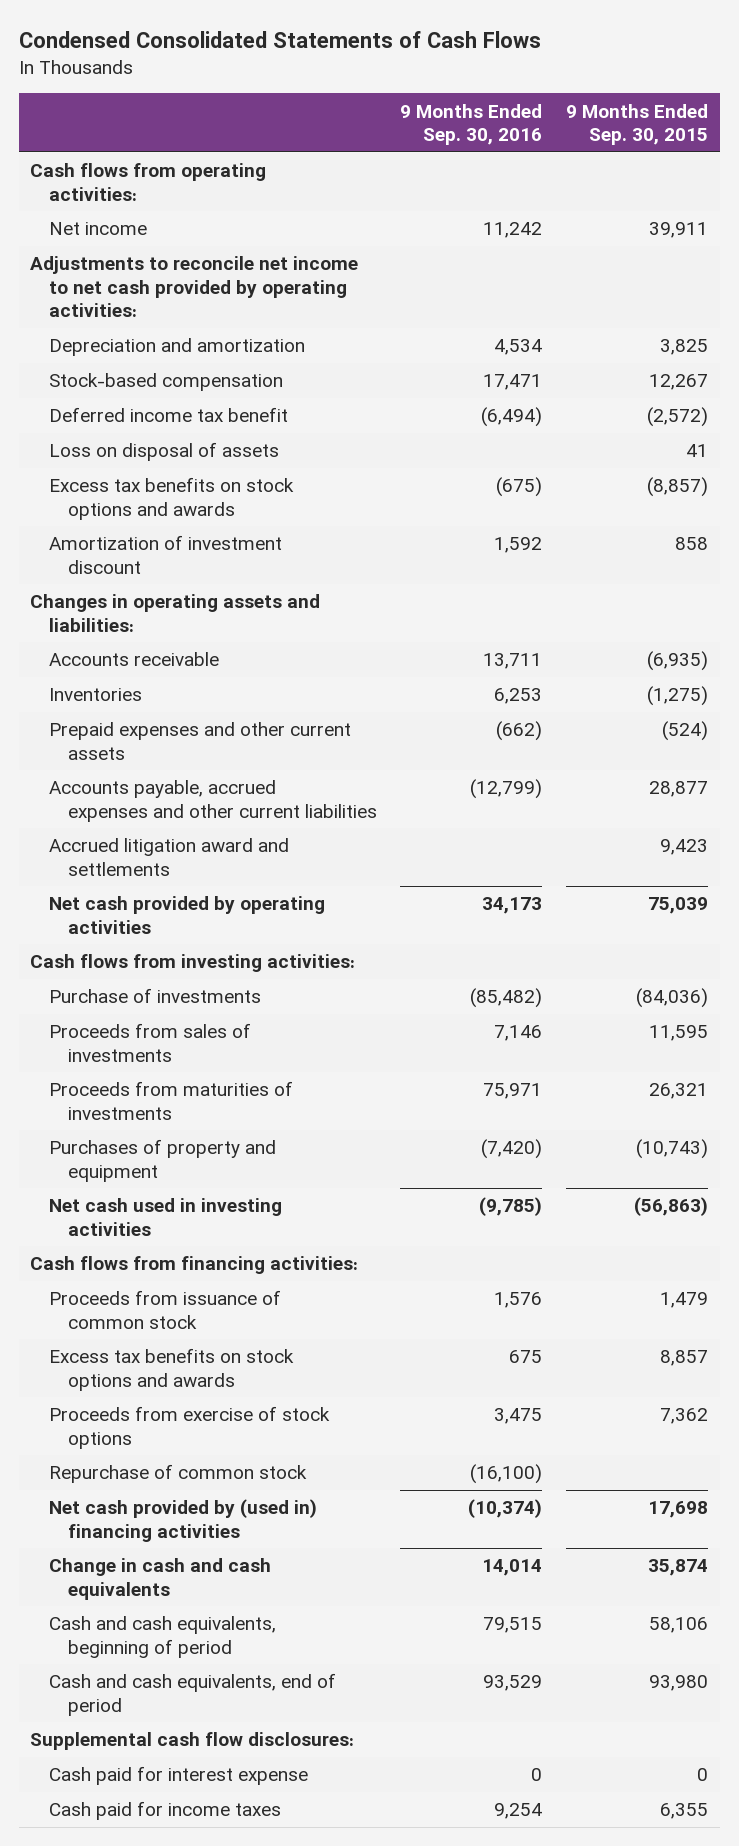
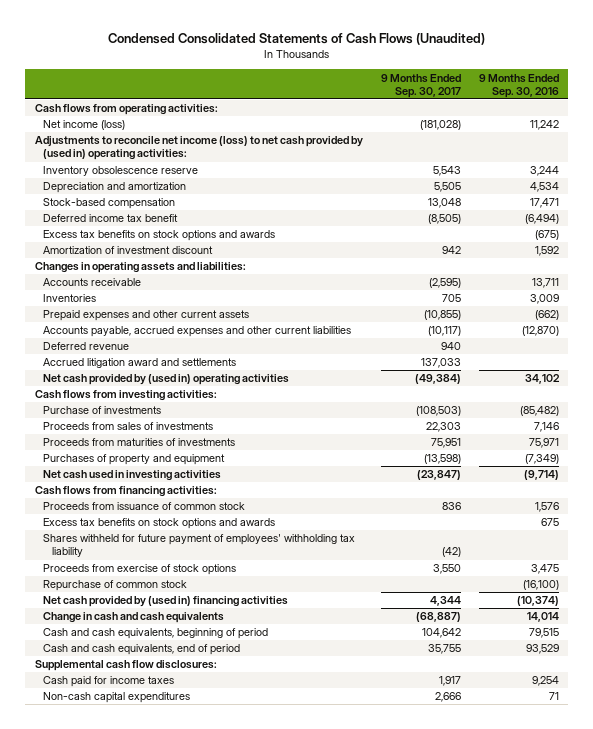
- Condensed Consolidated Statements of Cash Flows
+ Condensed Consolidated Statements of Cash Flows (Unaudited)
- | 9 Months Ended Sep. 30, 2016 | 9 Months Ended Sep. 30, 2015
+ | 9 Months Ended Sep. 30, 2017 | 9 Months Ended Sep. 30, 2016
- Net income | 11,242 | 39,911
- Adjustments to reconcile net income to net cash provided by operating activities:
+ Net income (loss) | (181,028) | 11,242
+ Adjustments to reconcile net income (loss) to net cash provided by (used in) operating activities:
+ Inventory obsolescence reserve | 5,543 | 3,244
- Loss on disposal of assets | | 41
- Inventories | 6,253 | (1,275)
+ Inventories | 705 | 3,009
- Accounts payable, accrued expenses and other current liabilities | (12,799) | 28,877
+ Accounts payable, accrued expenses and other current liabilities | (10,117) | (12,870)
+ Deferred revenue | 940 |
- Net cash provided by operating activities | 34,173 | 75,039
+ Net cash provided by (used in) operating activities | (49,384) | 34,102
- Purchases of property and equipment | (7,420) | (10,743)
- Net cash used in investing activities | (9,785) | (56,863)
+ Purchases of property and equipment | (13,598) | (7,349)
+ Net cash used in investing activities | (23,847) | (9,714)
+ Shares withheld for future payment of employees' withholding tax liability | (42) |
- Cash paid for interest expense | 0 | 0
+ Non-cash capital expenditures | 2,666 | 71

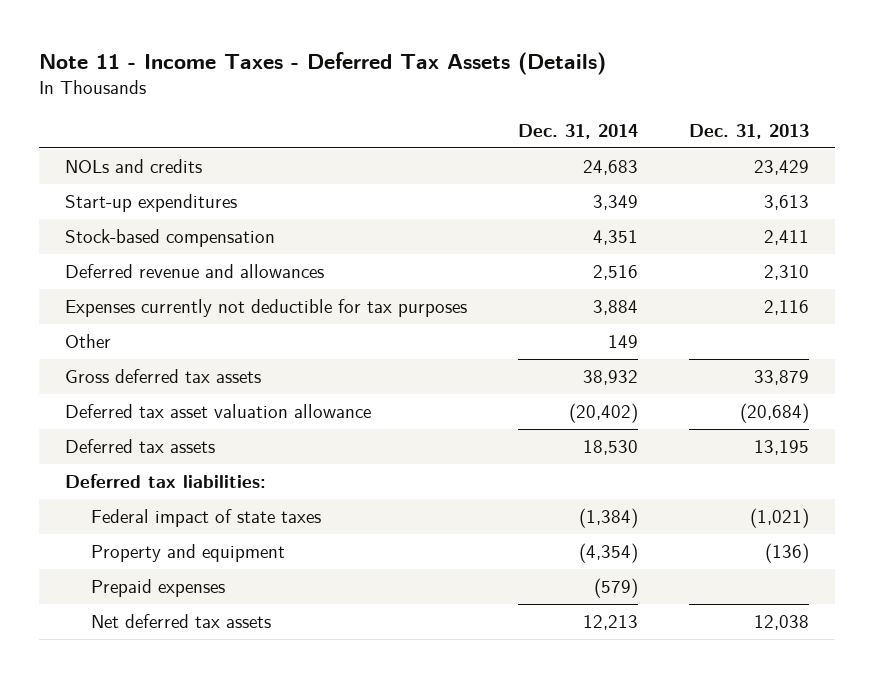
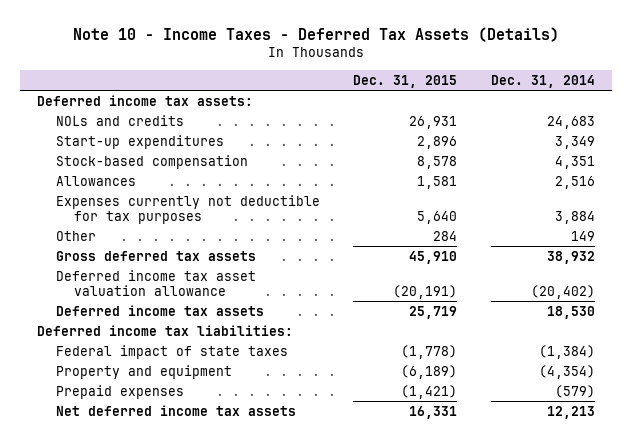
- Note 11 - Income Taxes - Deferred Tax Assets (Details)
+ Note 10 - Income Taxes - Deferred Tax Assets (Details)
- | Dec. 31, 2014 | Dec. 31, 2013
+ | Dec. 31, 2015 | Dec. 31, 2014
+ Deferred income tax assets:
- Deferred revenue and allowances | 2,516 | 2,310
+ Allowances | 1,581 | 2,516
- Deferred tax asset valuation allowance | (20,402) | (20,684)
- Deferred tax assets | 18,530 | 13,195
- Deferred tax liabilities:
+ Deferred income tax asset valuation allowance | (20,191) | (20,402)
+ Deferred income tax assets | 25,719 | 18,530
+ Deferred income tax liabilities:
- Net deferred tax assets | 12,213 | 12,038
+ Net deferred income tax assets | 16,331 | 12,213

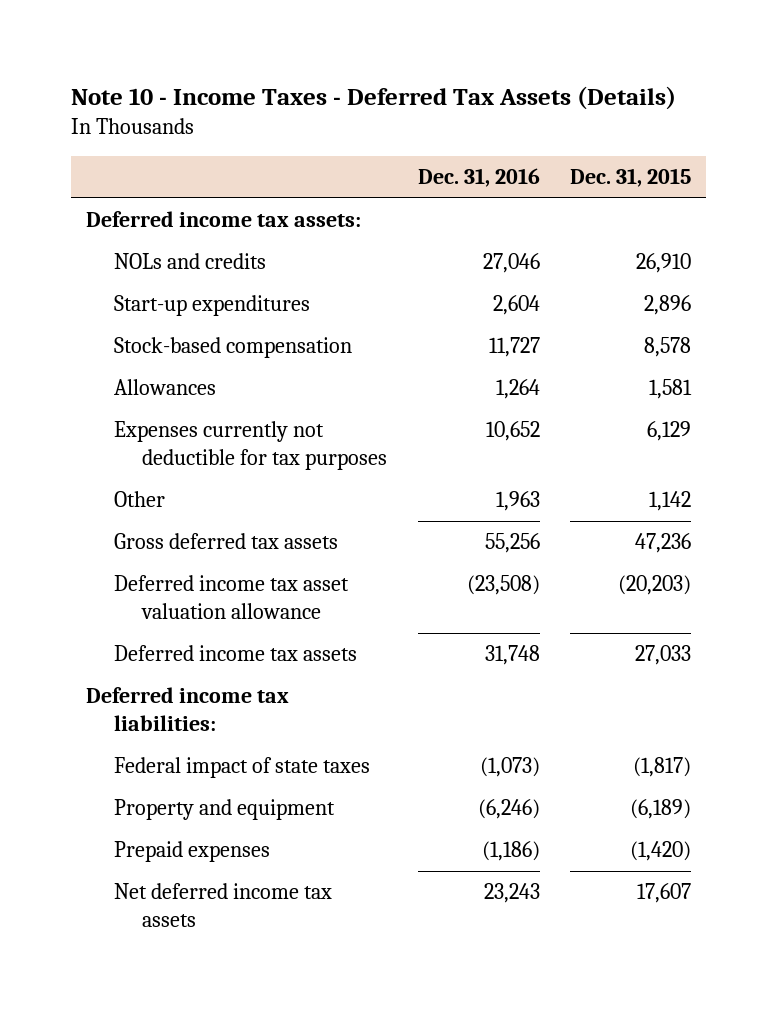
- | Dec. 31, 2015 | Dec. 31, 2014
+ | Dec. 31, 2016 | Dec. 31, 2015
- NOLs and credits | 26,931 | 24,683
+ NOLs and credits | 27,046 | 26,910
- Expenses currently not deductible for tax purposes | 5,640 | 3,884
- Other | 284 | 149
- Gross deferred tax assets | 45,910 | 38,932
- Deferred income tax asset valuation allowance | (20,191) | (20,402)
- Deferred income tax assets | 25,719 | 18,530
+ Expenses currently not deductible for tax purposes | 10,652 | 6,129
+ Other | 1,963 | 1,142
+ Gross deferred tax assets | 55,256 | 47,236
+ Deferred income tax asset valuation allowance | (23,508) | (20,203)
+ Deferred income tax assets | 31,748 | 27,033
- Federal impact of state taxes | (1,778) | (1,384)
+ Federal impact of state taxes | (1,073) | (1,817)
- Prepaid expenses | (1,421) | (579)
- Net deferred income tax assets | 16,331 | 12,213
+ Prepaid expenses | (1,186) | (1,420)
+ Net deferred income tax assets | 23,243 | 17,607

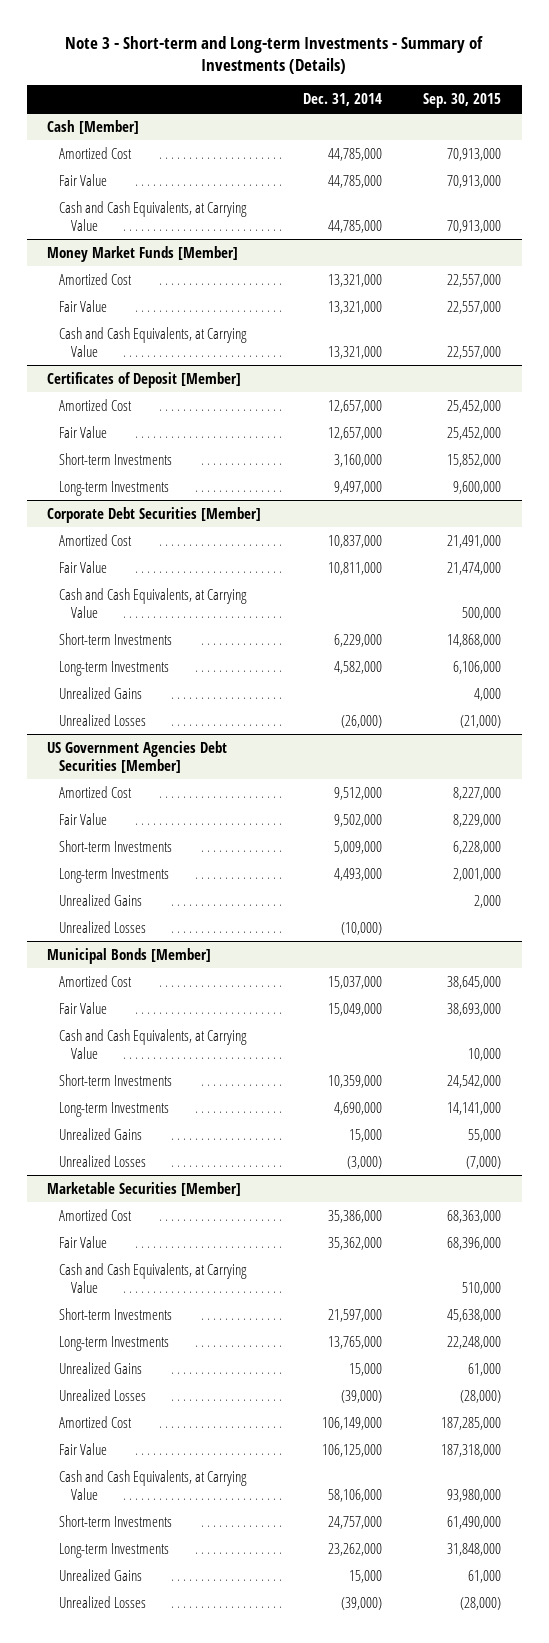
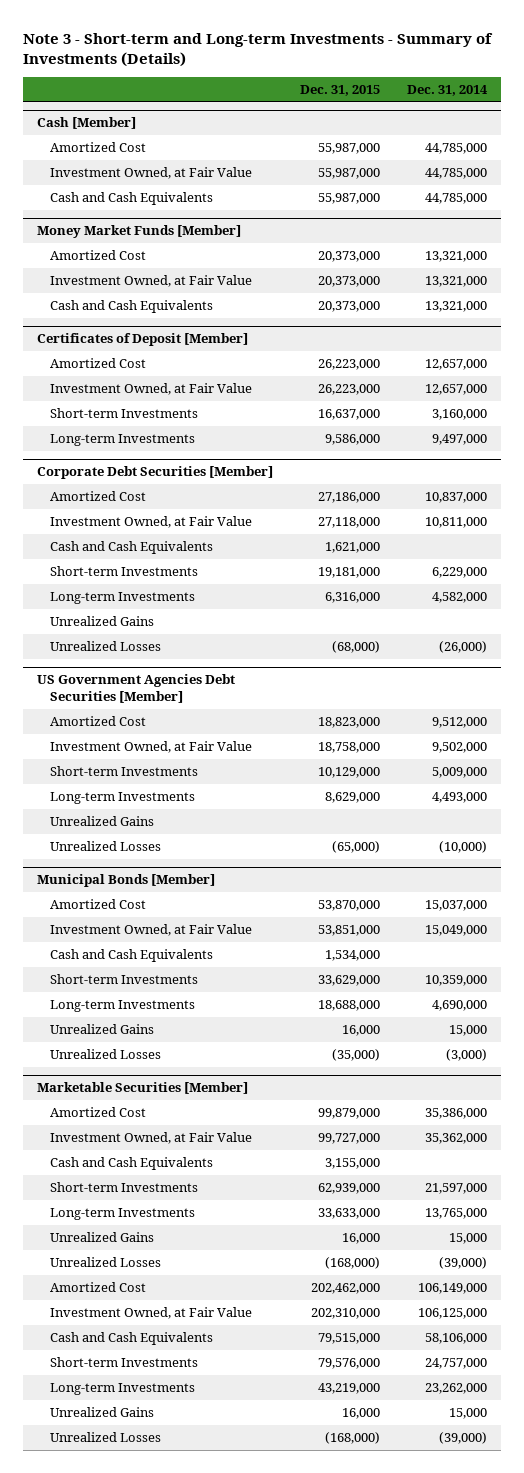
- | Dec. 31, 2014 | Sep. 30, 2015
+ | Dec. 31, 2015 | Dec. 31, 2014
@ Cash [Member]
- Fair Value | 44,785,000 | 70,913,000
- Cash and Cash Equivalents, at Carrying Value | 44,785,000 | 70,913,000
+ Investment Owned, at Fair Value | 55,987,000 | 44,785,000
+ Cash and Cash Equivalents | 55,987,000 | 44,785,000
@ Money Market Funds [Member]
- Fair Value | 13,321,000 | 22,557,000
- Cash and Cash Equivalents, at Carrying Value | 13,321,000 | 22,557,000
+ Investment Owned, at Fair Value | 20,373,000 | 13,321,000
+ Cash and Cash Equivalents | 20,373,000 | 13,321,000
@ Certificates of Deposit [Member]
- Fair Value | 12,657,000 | 25,452,000
+ Investment Owned, at Fair Value | 26,223,000 | 12,657,000
@ Corporate Debt Securities [Member]
- Fair Value | 10,811,000 | 21,474,000
- Cash and Cash Equivalents, at Carrying Value | | 500,000
+ Investment Owned, at Fair Value | 27,118,000 | 10,811,000
+ Cash and Cash Equivalents | 1,621,000 |
@ US Government Agencies Debt Securities [Member]
- Fair Value | 9,502,000 | 8,229,000
+ Investment Owned, at Fair Value | 18,758,000 | 9,502,000
@ Municipal Bonds [Member]
- Fair Value | 15,049,000 | 38,693,000
- Cash and Cash Equivalents, at Carrying Value | | 10,000
+ Investment Owned, at Fair Value | 53,851,000 | 15,049,000
+ Cash and Cash Equivalents | 1,534,000 |
@ Marketable Securities [Member]
- Fair Value | 35,362,000 | 68,396,000
- Cash and Cash Equivalents, at Carrying Value | | 510,000
+ Investment Owned, at Fair Value | 99,727,000 | 35,362,000
+ Cash and Cash Equivalents | 3,155,000 |
- Fair Value | 106,125,000 | 187,318,000
- Cash and Cash Equivalents, at Carrying Value | 58,106,000 | 93,980,000
+ Investment Owned, at Fair Value | 202,310,000 | 106,125,000
+ Cash and Cash Equivalents | 79,515,000 | 58,106,000

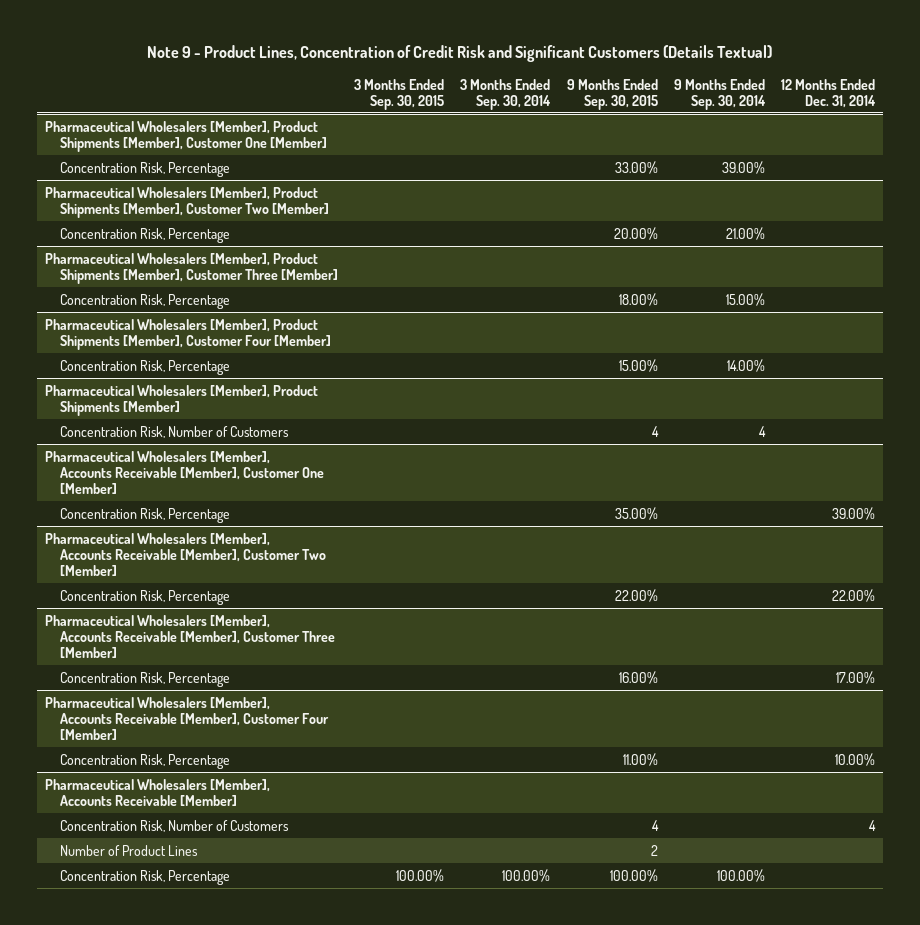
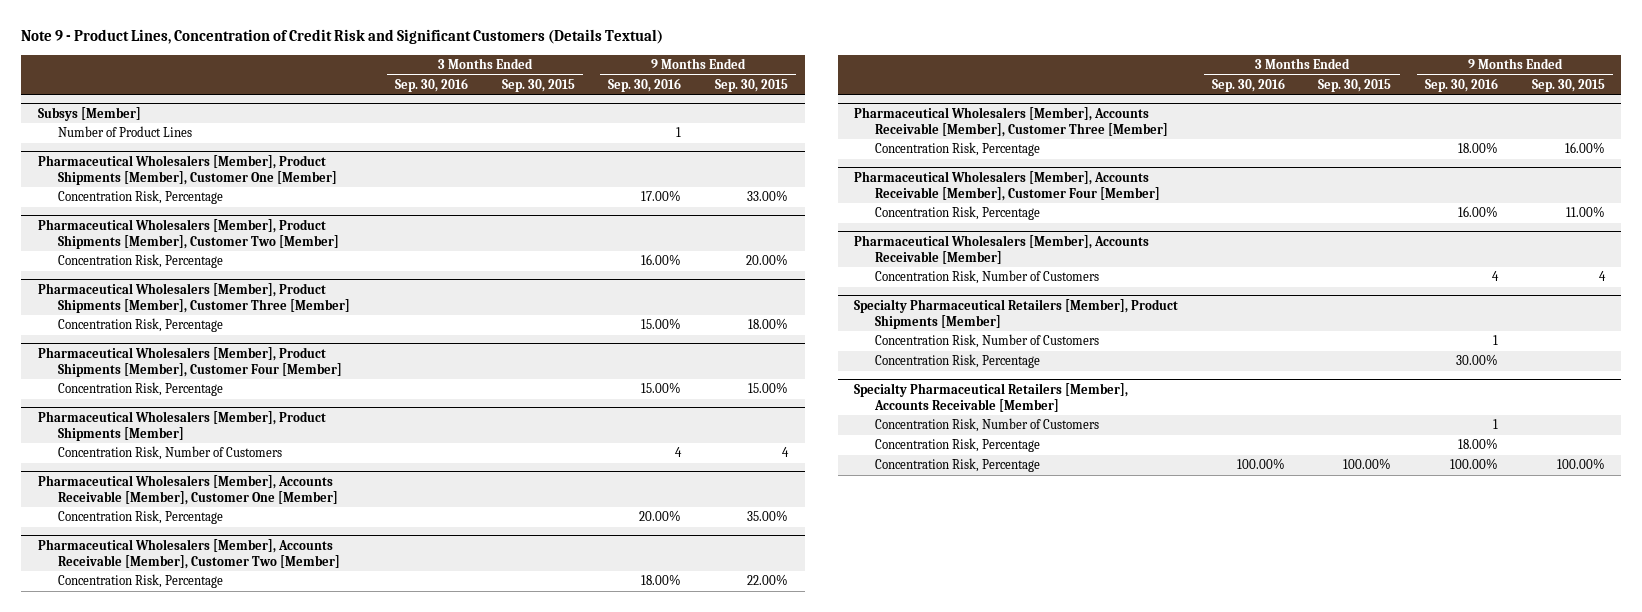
- | 3 Months Ended Sep. 30, 2015 | 3 Months Ended Sep. 30, 2014 | 9 Months Ended Sep. 30, 2015 | 9 Months Ended Sep. 30, 2014 | 12 Months Ended Dec. 31, 2014
+ | 3 Months Ended Sep. 30, 2016 | 3 Months Ended Sep. 30, 2015 | 9 Months Ended Sep. 30, 2016 | 9 Months Ended Sep. 30, 2015
+ Subsys [Member]
+ Number of Product Lines | | | 1 |
@ Pharmaceutical Wholesalers [Member], Accounts Receivable [Member]
- Number of Product Lines | | | 2 | |
+ Specialty Pharmaceutical Retailers [Member], Product Shipments [Member]
+ Concentration Risk, Number of Customers | | | 1 |
+ Concentration Risk, Percentage | | | 30.00% |
+ Specialty Pharmaceutical Retailers [Member], Accounts Receivable [Member]
+ Concentration Risk, Number of Customers | | | 1 |
+ Concentration Risk, Percentage | | | 18.00% |

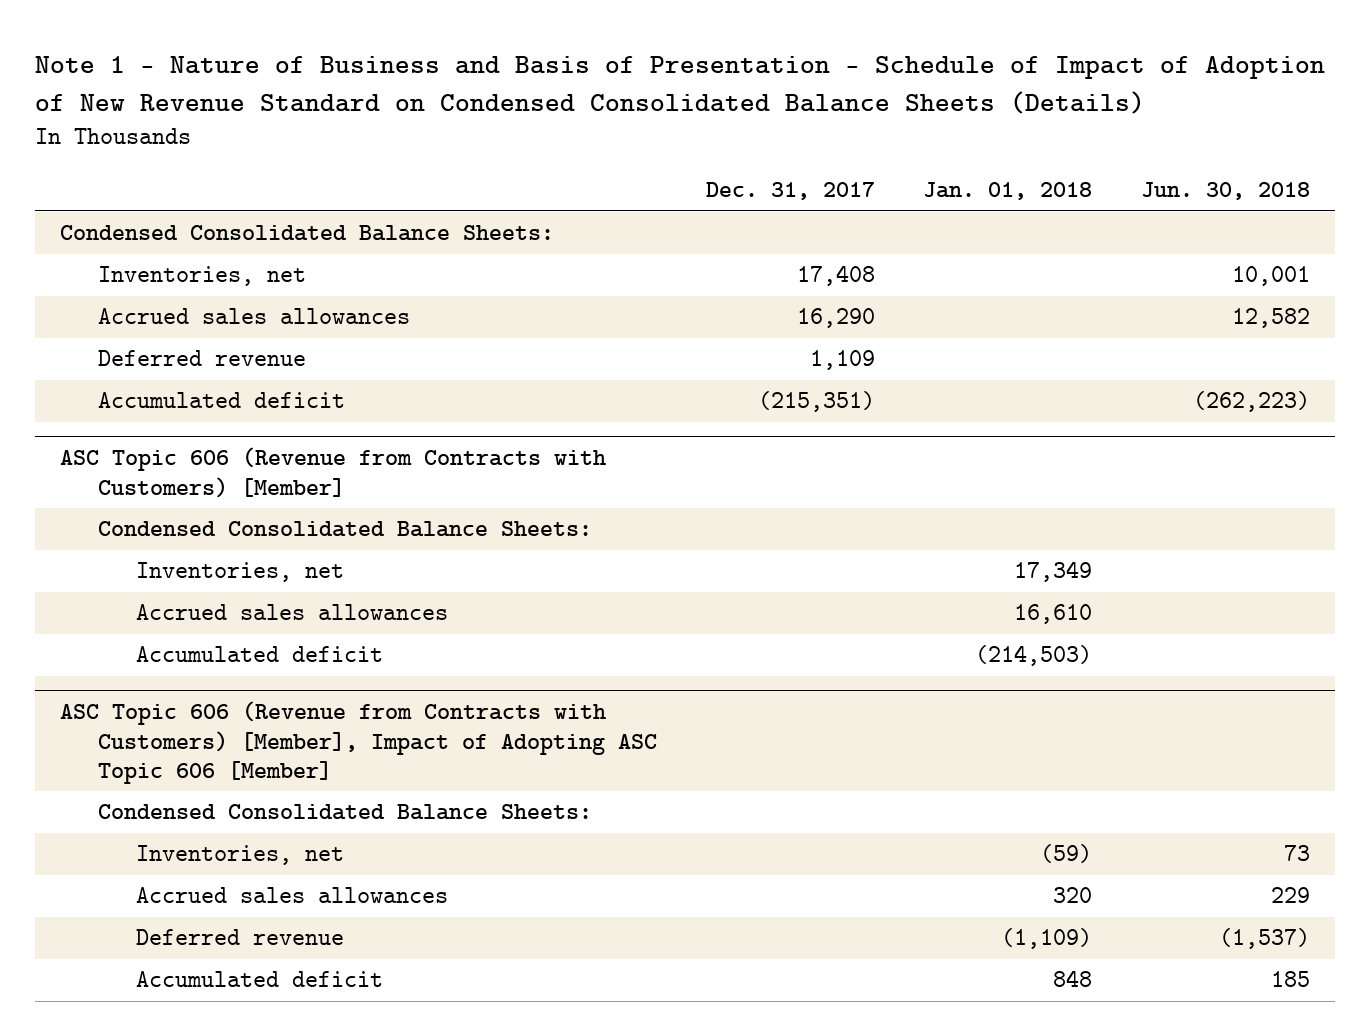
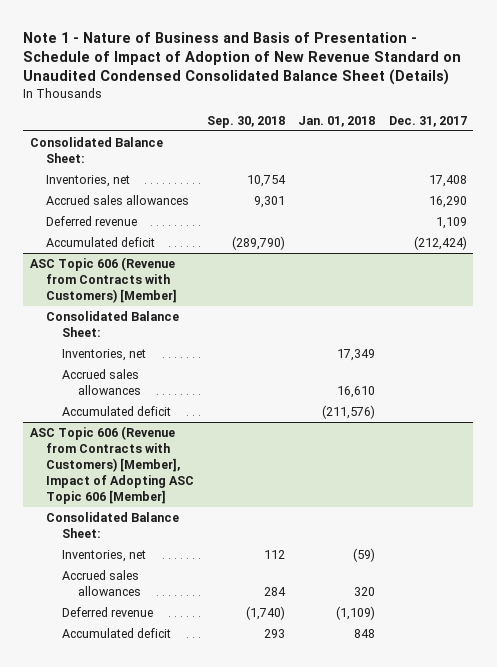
- Note 1 - Nature of Business and Basis of Presentation - Schedule of Impact of Adoption of New Revenue Standard on Condensed Consolidated Balance Sheets (Details)
+ Note 1 - Nature of Business and Basis of Presentation - Schedule of Impact of Adoption of New Revenue Standard on Unaudited Condensed Consolidated Balance Sheet (Details)
- | Dec. 31, 2017 | Jan. 01, 2018 | Jun. 30, 2018
+ | Sep. 30, 2018 | Jan. 01, 2018 | Dec. 31, 2017
- Condensed Consolidated Balance Sheets:
+ Consolidated Balance Sheet:
- Accumulated deficit | (215,351) | | (262,223)
+ Accumulated deficit | (289,790) | | (212,424)
@ ASC Topic 606 (Revenue from Contracts with Customers) [Member]
- Condensed Consolidated Balance Sheets:
+ Consolidated Balance Sheet:
- Accumulated deficit | | (214,503) |
+ Accumulated deficit | | (211,576) |
@ ASC Topic 606 (Revenue from Contracts with Customers) [Member], Impact of Adopting ASC Topic 606 [Member]
- Condensed Consolidated Balance Sheets:
+ Consolidated Balance Sheet:

